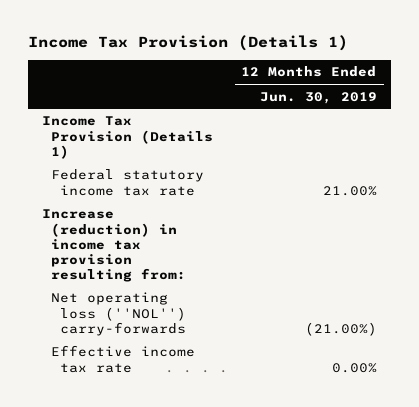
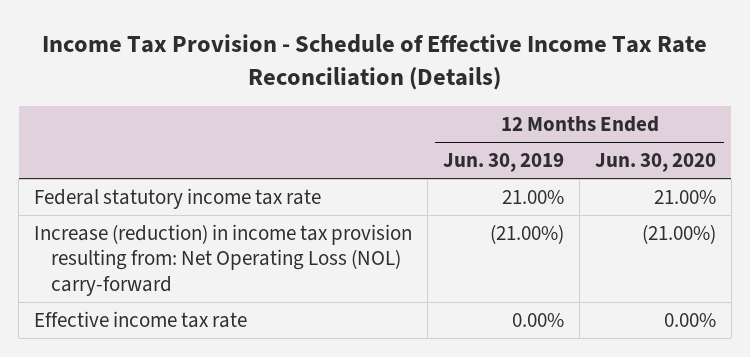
- Income Tax Provision (Details 1)
+ Income Tax Provision - Schedule of Effective Income Tax Rate Reconciliation (Details)
- | 12 Months Ended Jun. 30, 2019
+ | 12 Months Ended Jun. 30, 2019 | 12 Months Ended Jun. 30, 2020
- Income Tax Provision (Details 1)
- Increase (reduction) in income tax provision resulting from:
- Net operating loss (''NOL'') carry-forwards | (21.00%)
+ Increase (reduction) in income tax provision resulting from: Net Operating Loss (NOL) carry-forward | (21.00%) | (21.00%)

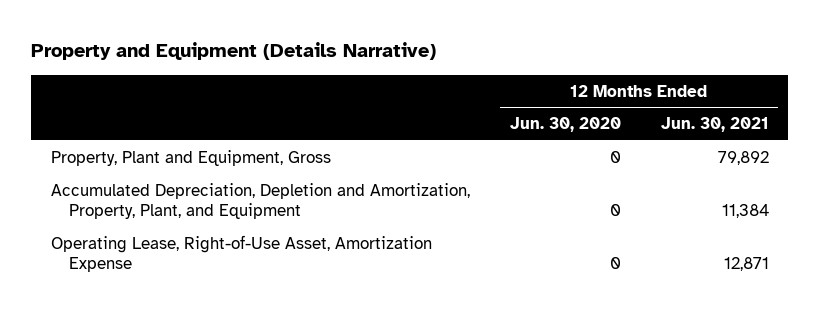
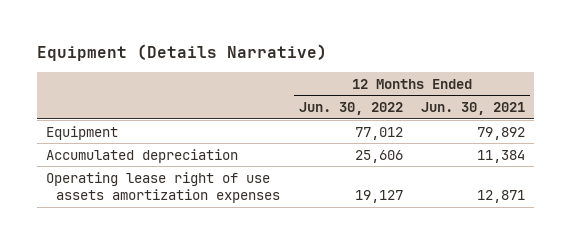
- Property and Equipment (Details Narrative)
+ Equipment (Details Narrative)
- | 12 Months Ended Jun. 30, 2020 | 12 Months Ended Jun. 30, 2021
+ | 12 Months Ended Jun. 30, 2022 | 12 Months Ended Jun. 30, 2021
- Property, Plant and Equipment, Gross | 0 | 79,892
- Accumulated Depreciation, Depletion and Amortization, Property, Plant, and Equipment | 0 | 11,384
- Operating Lease, Right-of-Use Asset, Amortization Expense | 0 | 12,871
+ Equipment | 77,012 | 79,892
+ Accumulated depreciation | 25,606 | 11,384
+ Operating lease right of use assets amortization expenses | 19,127 | 12,871

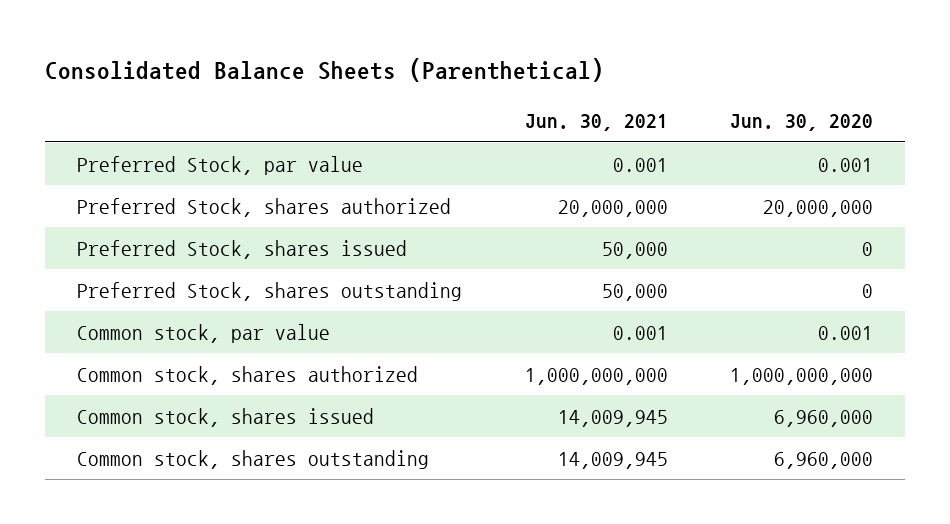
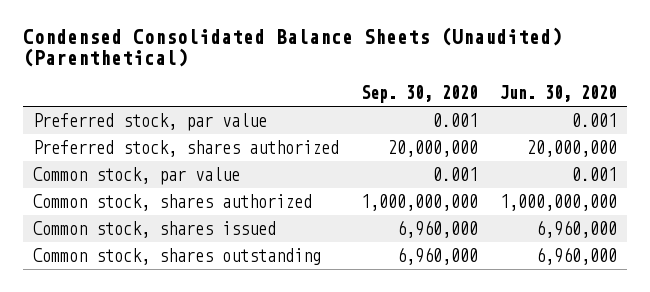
- Consolidated Balance Sheets (Parenthetical)
+ Condensed Consolidated Balance Sheets (Unaudited) (Parenthetical)
- | Jun. 30, 2021 | Jun. 30, 2020
+ | Sep. 30, 2020 | Jun. 30, 2020
- Preferred Stock, par value | 0.001 | 0.001
- Preferred Stock, shares authorized | 20,000,000 | 20,000,000
- Preferred Stock, shares issued | 50,000 | 0
- Preferred Stock, shares outstanding | 50,000 | 0
+ Preferred stock, par value | 0.001 | 0.001
+ Preferred stock, shares authorized | 20,000,000 | 20,000,000

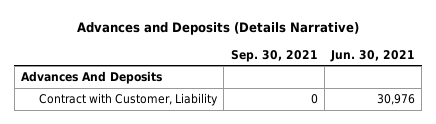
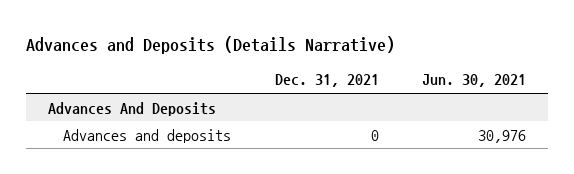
- | Sep. 30, 2021 | Jun. 30, 2021
+ | Dec. 31, 2021 | Jun. 30, 2021
- Contract with Customer, Liability | 0 | 30,976
+ Advances and deposits | 0 | 30,976

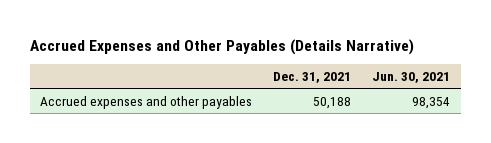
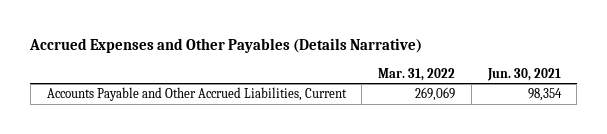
- | Dec. 31, 2021 | Jun. 30, 2021
+ | Mar. 31, 2022 | Jun. 30, 2021
- Accrued expenses and other payables | 50,188 | 98,354
+ Accounts Payable and Other Accrued Liabilities, Current | 269,069 | 98,354

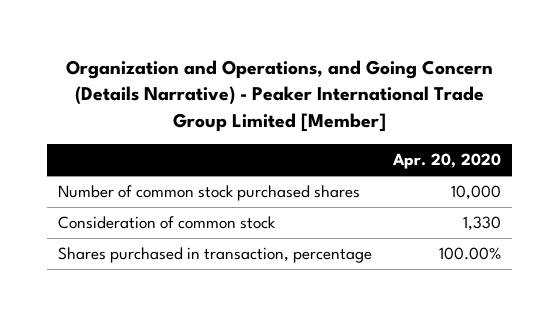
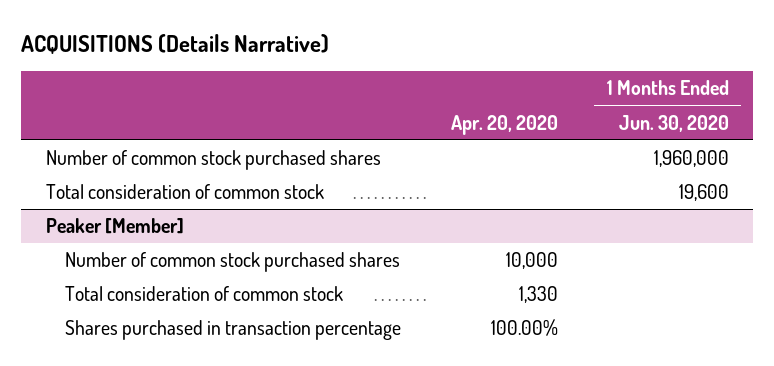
- Organization and Operations, and Going Concern (Details Narrative) - Peaker International Trade Group Limited [Member]
+ ACQUISITIONS (Details Narrative)
- | Apr. 20, 2020
+ | Apr. 20, 2020 | 1 Months Ended Jun. 30, 2020
+ Number of common stock purchased shares | | 1,960,000
+ Total consideration of common stock | | 19,600
+ Peaker [Member]
- Consideration of common stock | 1,330
- Shares purchased in transaction, percentage | 100.00%
+ Total consideration of common stock | 1,330 |
+ Shares purchased in transaction percentage | 100.00% |

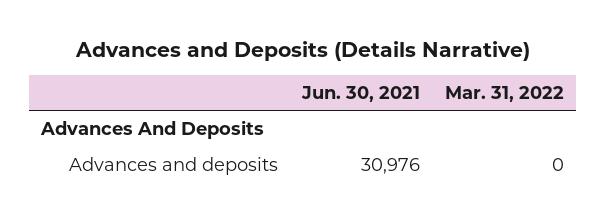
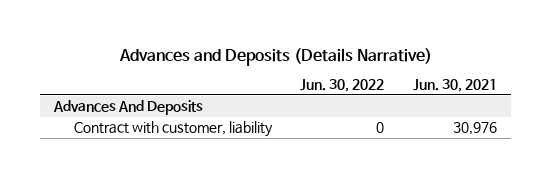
- | Jun. 30, 2021 | Mar. 31, 2022
+ | Jun. 30, 2022 | Jun. 30, 2021
- Advances and deposits | 30,976 | 0
+ Contract with customer, liability | 0 | 30,976

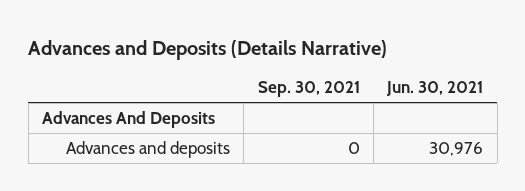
- | Jun. 30, 2022 | Jun. 30, 2021
+ | Sep. 30, 2021 | Jun. 30, 2021
- Contract with customer, liability | 0 | 30,976
+ Advances and deposits | 0 | 30,976

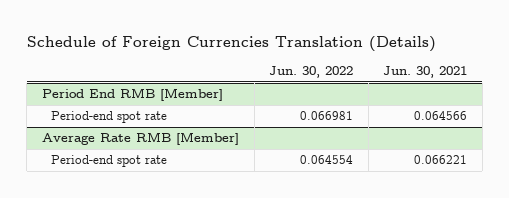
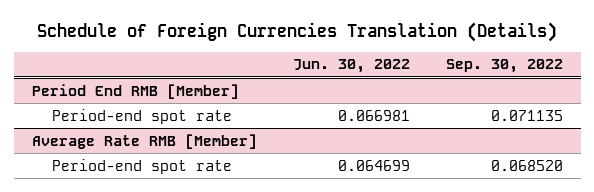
- | Jun. 30, 2022 | Jun. 30, 2021
+ | Jun. 30, 2022 | Sep. 30, 2022
@ Average Rate RMB [Member]
- Period-end spot rate | 0.064554 | 0.066221
+ Period-end spot rate | 0.064699 | 0.068520

